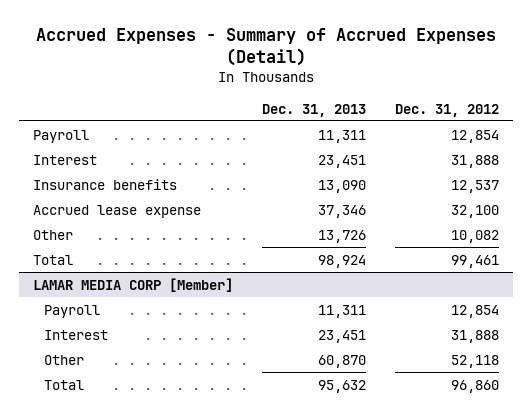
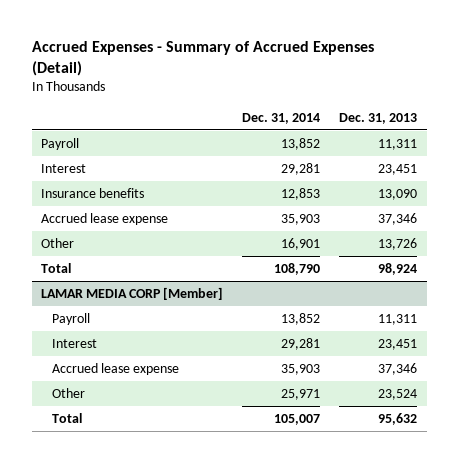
- | Dec. 31, 2013 | Dec. 31, 2012
+ | Dec. 31, 2014 | Dec. 31, 2013
@ LAMAR MEDIA CORP [Member]
- Other | 60,870 | 52,118
+ Accrued lease expense | 35,903 | 37,346
+ Other | 25,971 | 23,524

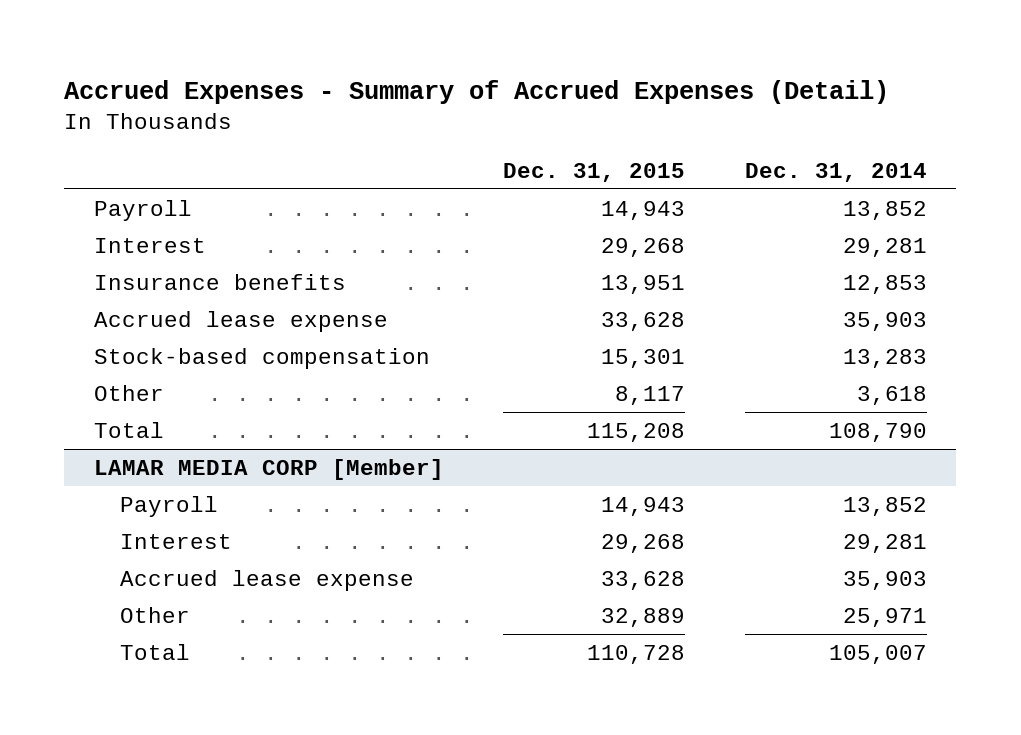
- | Dec. 31, 2014 | Dec. 31, 2013
+ | Dec. 31, 2015 | Dec. 31, 2014
- Other | 16,901 | 13,726
+ Stock-based compensation | 15,301 | 13,283
+ Other | 8,117 | 3,618

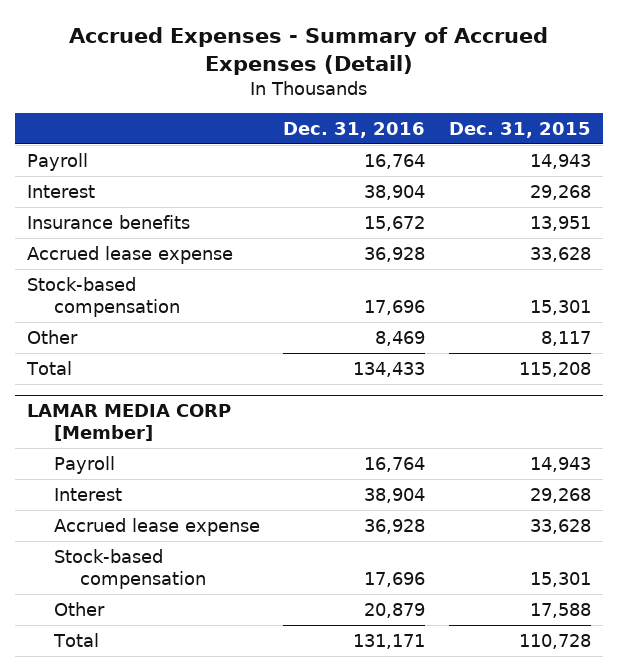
- | Dec. 31, 2015 | Dec. 31, 2014
+ | Dec. 31, 2016 | Dec. 31, 2015
@ LAMAR MEDIA CORP [Member]
- Other | 32,889 | 25,971
+ Stock-based compensation | 17,696 | 15,301
+ Other | 20,879 | 17,588

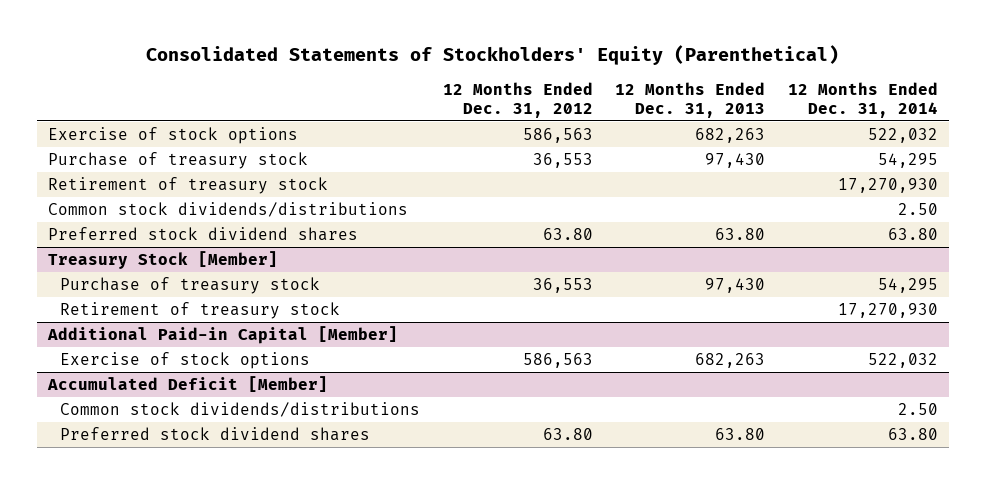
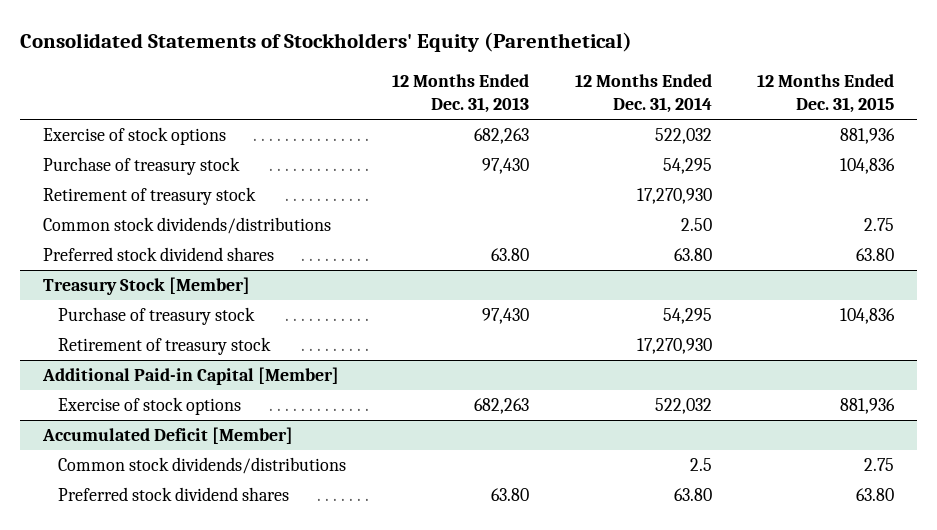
- | 12 Months Ended Dec. 31, 2012 | 12 Months Ended Dec. 31, 2013 | 12 Months Ended Dec. 31, 2014
+ | 12 Months Ended Dec. 31, 2013 | 12 Months Ended Dec. 31, 2014 | 12 Months Ended Dec. 31, 2015
@ Accumulated Deficit [Member]
- Common stock dividends/distributions | | | 2.50
+ Common stock dividends/distributions | | 2.5 | 2.75

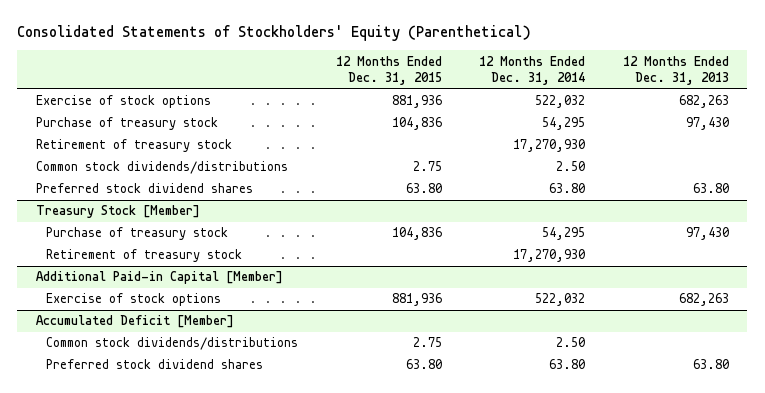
- | 12 Months Ended Dec. 31, 2013 | 12 Months Ended Dec. 31, 2014 | 12 Months Ended Dec. 31, 2015
+ | 12 Months Ended Dec. 31, 2015 | 12 Months Ended Dec. 31, 2014 | 12 Months Ended Dec. 31, 2013
@ Accumulated Deficit [Member]
- Common stock dividends/distributions | | 2.5 | 2.75
+ Common stock dividends/distributions | 2.75 | 2.50 |

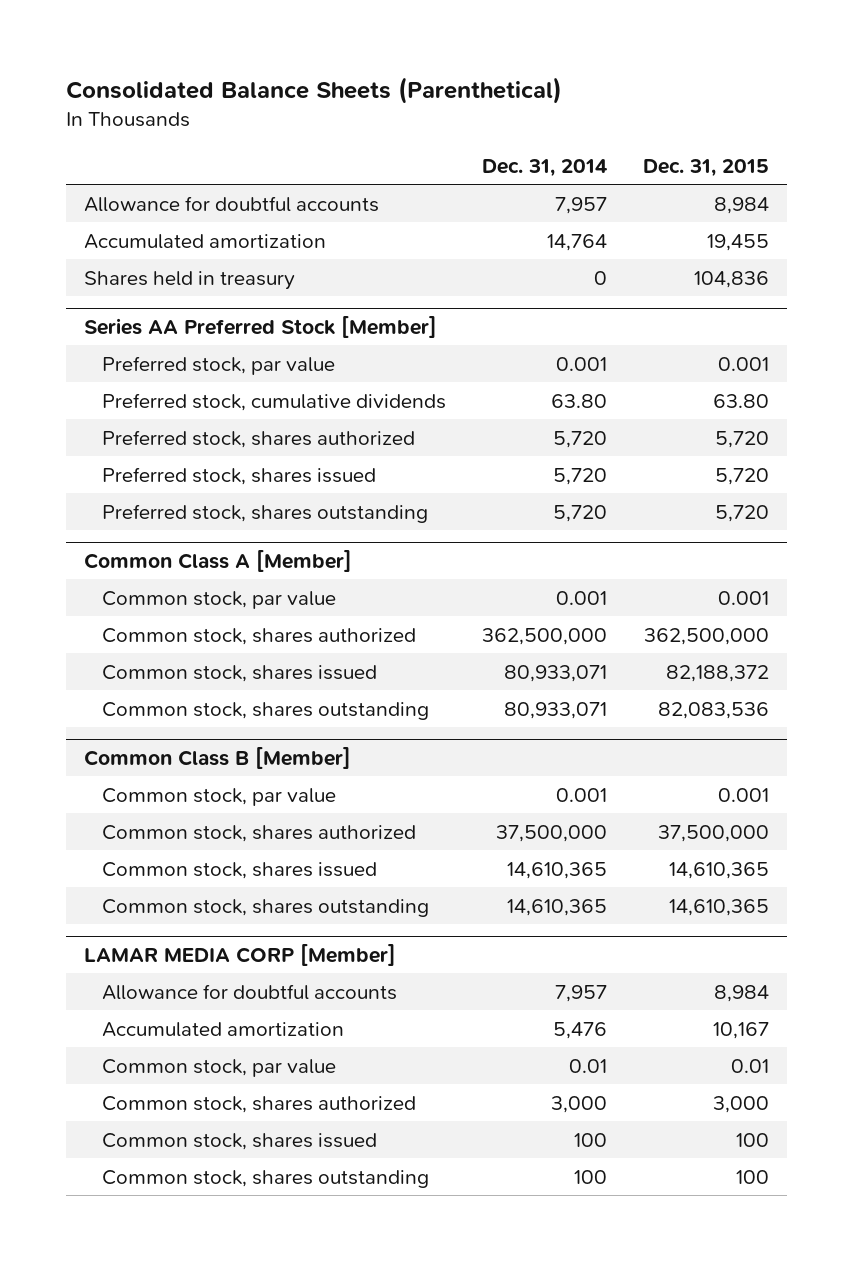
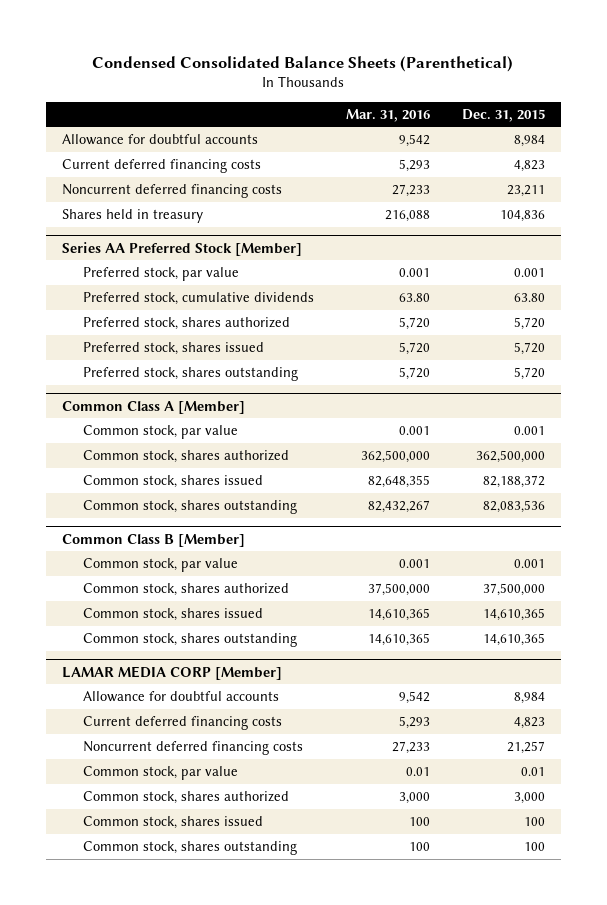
- Consolidated Balance Sheets (Parenthetical)
+ Condensed Consolidated Balance Sheets (Parenthetical)
- | Dec. 31, 2014 | Dec. 31, 2015
+ | Mar. 31, 2016 | Dec. 31, 2015
- Accumulated amortization | 14,764 | 19,455
+ Current deferred financing costs | 5,293 | 4,823
+ Noncurrent deferred financing costs | 27,233 | 23,211
@ LAMAR MEDIA CORP [Member]
- Accumulated amortization | 5,476 | 10,167
+ Current deferred financing costs | 5,293 | 4,823
+ Noncurrent deferred financing costs | 27,233 | 21,257

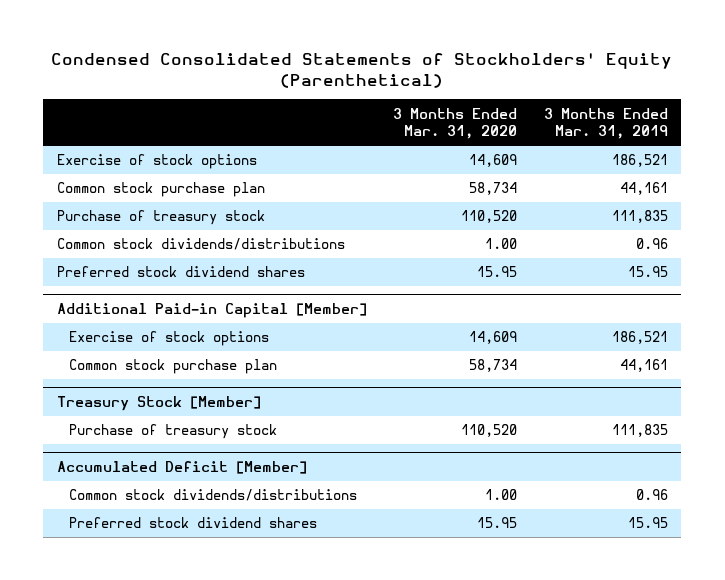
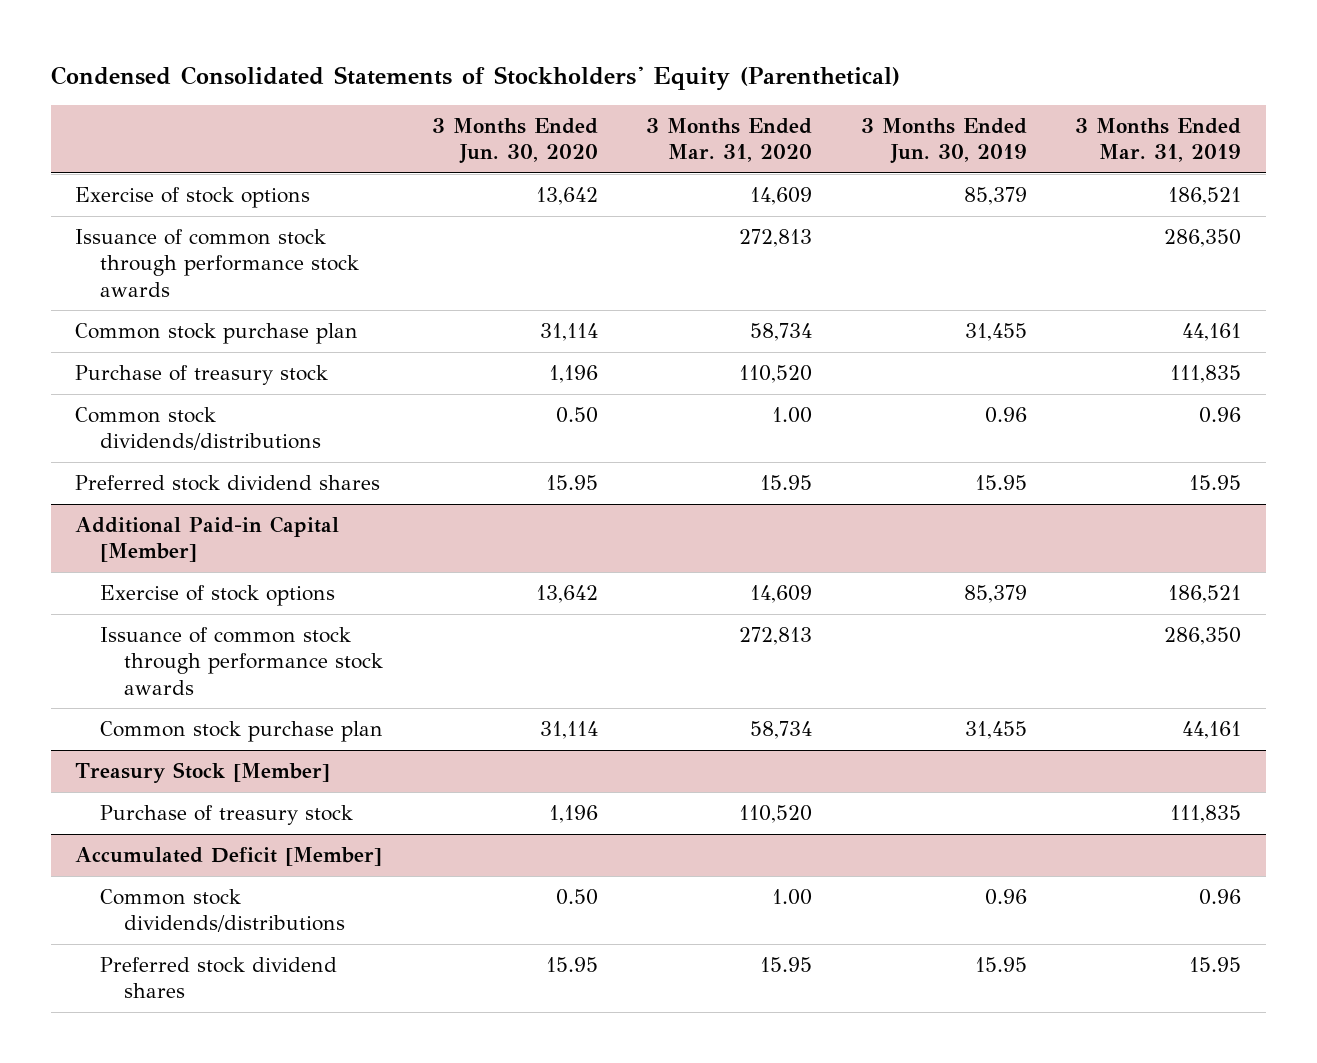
- | 3 Months Ended Mar. 31, 2020 | 3 Months Ended Mar. 31, 2019
+ | 3 Months Ended Jun. 30, 2020 | 3 Months Ended Mar. 31, 2020 | 3 Months Ended Jun. 30, 2019 | 3 Months Ended Mar. 31, 2019
+ Issuance of common stock through performance stock awards | | 272,813 | | 286,350
@ Additional Paid-in Capital [Member]
+ Issuance of common stock through performance stock awards | | 272,813 | | 286,350

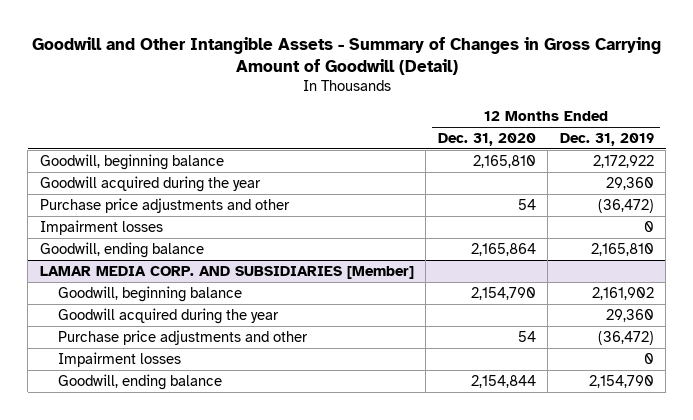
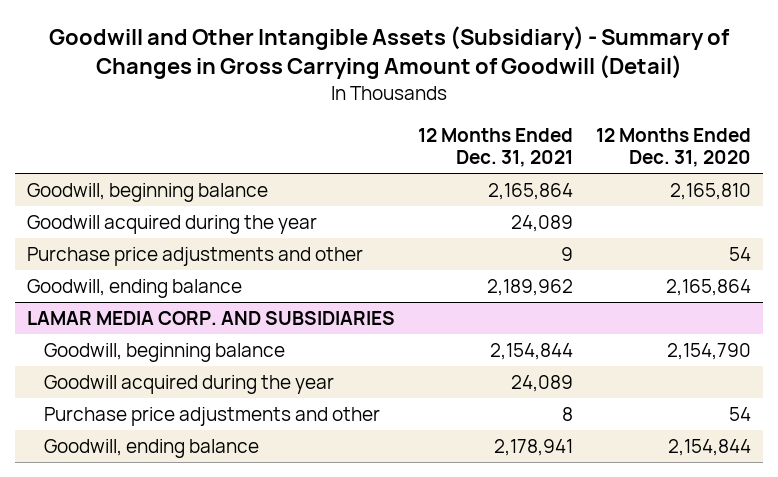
- Goodwill and Other Intangible Assets - Summary of Changes in Gross Carrying Amount of Goodwill (Detail)
+ Goodwill and Other Intangible Assets (Subsidiary) - Summary of Changes in Gross Carrying Amount of Goodwill (Detail)
- | 12 Months Ended Dec. 31, 2020 | 12 Months Ended Dec. 31, 2019
+ | 12 Months Ended Dec. 31, 2021 | 12 Months Ended Dec. 31, 2020
- Impairment losses | | 0
- LAMAR MEDIA CORP. AND SUBSIDIARIES [Member]
+ LAMAR MEDIA CORP. AND SUBSIDIARIES
- Impairment losses | | 0

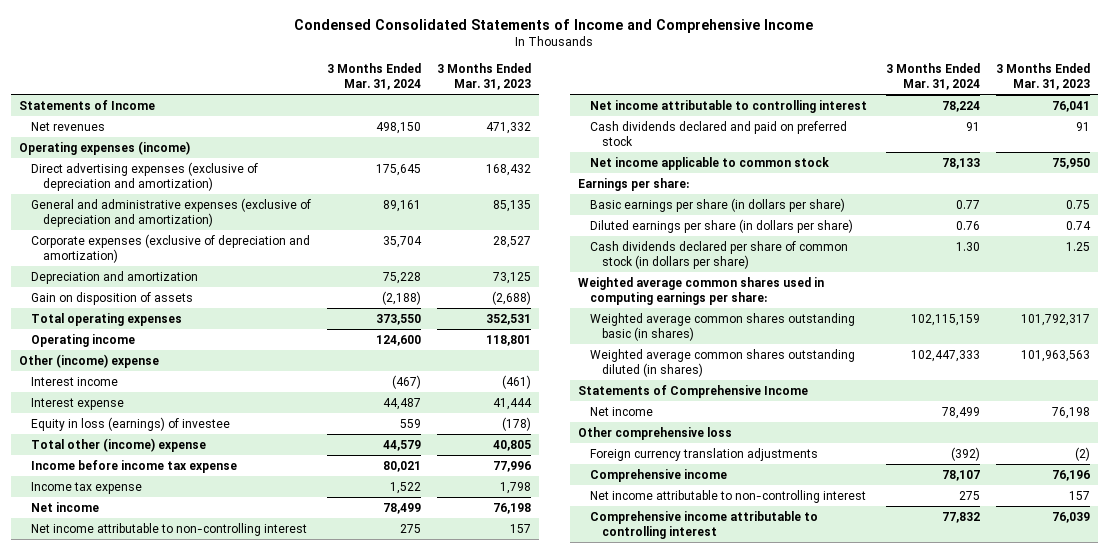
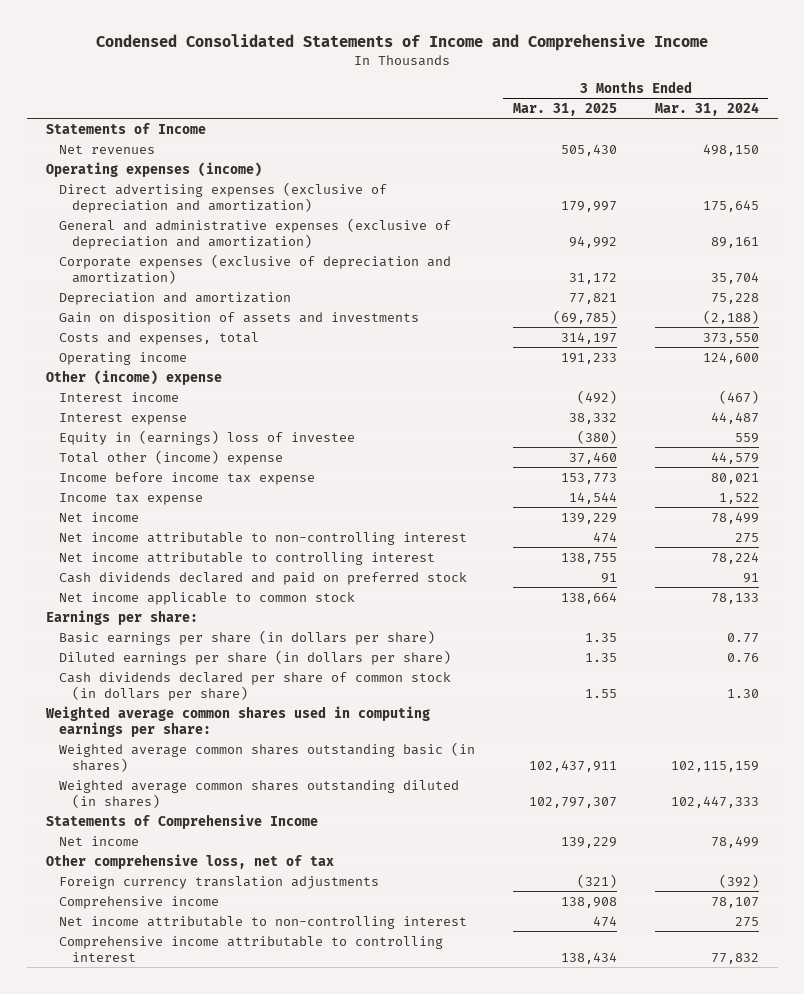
- | 3 Months Ended Mar. 31, 2024 | 3 Months Ended Mar. 31, 2023
+ | 3 Months Ended Mar. 31, 2025 | 3 Months Ended Mar. 31, 2024
- Gain on disposition of assets | (2,188) | (2,688)
- Total operating expenses | 373,550 | 352,531
+ Gain on disposition of assets and investments | (69,785) | (2,188)
+ Costs and expenses, total | 314,197 | 373,550
- Equity in loss (earnings) of investee | 559 | (178)
+ Equity in (earnings) loss of investee | (380) | 559
- Other comprehensive loss
+ Other comprehensive loss, net of tax

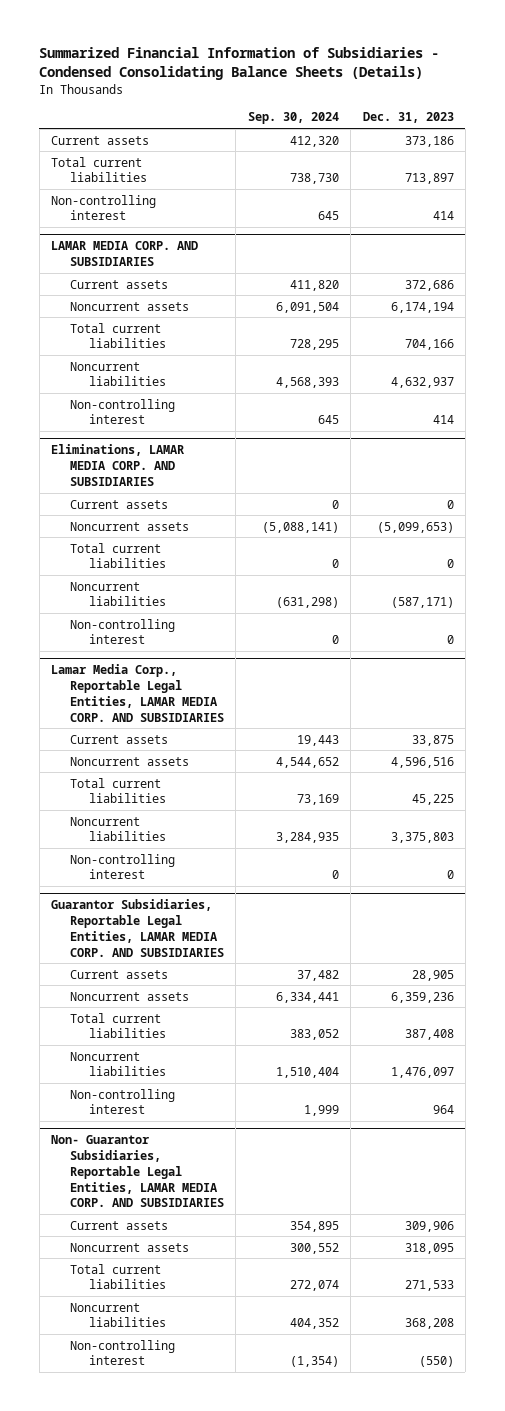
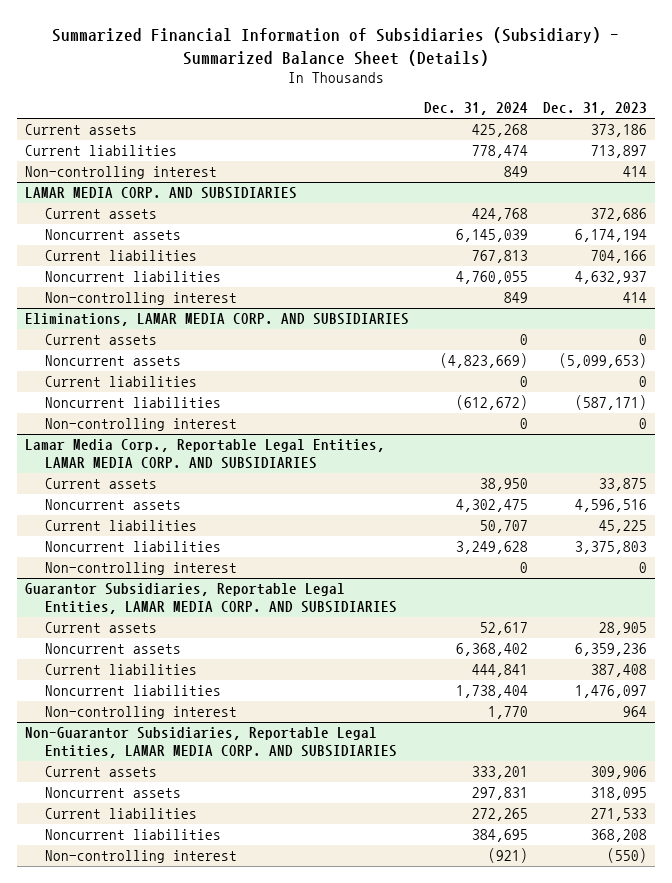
- Summarized Financial Information of Subsidiaries - Condensed Consolidating Balance Sheets (Details)
+ Summarized Financial Information of Subsidiaries (Subsidiary) - Summarized Balance Sheet (Details)
- | Sep. 30, 2024 | Dec. 31, 2023
+ | Dec. 31, 2024 | Dec. 31, 2023
- Total current liabilities | 738,730 | 713,897
+ Current liabilities | 778,474 | 713,897
@ LAMAR MEDIA CORP. AND SUBSIDIARIES
- Total current liabilities | 728,295 | 704,166
+ Current liabilities | 767,813 | 704,166
@ Eliminations, LAMAR MEDIA CORP. AND SUBSIDIARIES
- Total current liabilities | 0 | 0
+ Current liabilities | 0 | 0
@ Lamar Media Corp., Reportable Legal Entities, LAMAR MEDIA CORP. AND SUBSIDIARIES
- Total current liabilities | 73,169 | 45,225
+ Current liabilities | 50,707 | 45,225
@ Guarantor Subsidiaries, Reportable Legal Entities, LAMAR MEDIA CORP. AND SUBSIDIARIES
- Total current liabilities | 383,052 | 387,408
+ Current liabilities | 444,841 | 387,408
- Non- Guarantor Subsidiaries, Reportable Legal Entities, LAMAR MEDIA CORP. AND SUBSIDIARIES
+ Non-Guarantor Subsidiaries, Reportable Legal Entities, LAMAR MEDIA CORP. AND SUBSIDIARIES
- Total current liabilities | 272,074 | 271,533
+ Current liabilities | 272,265 | 271,533

